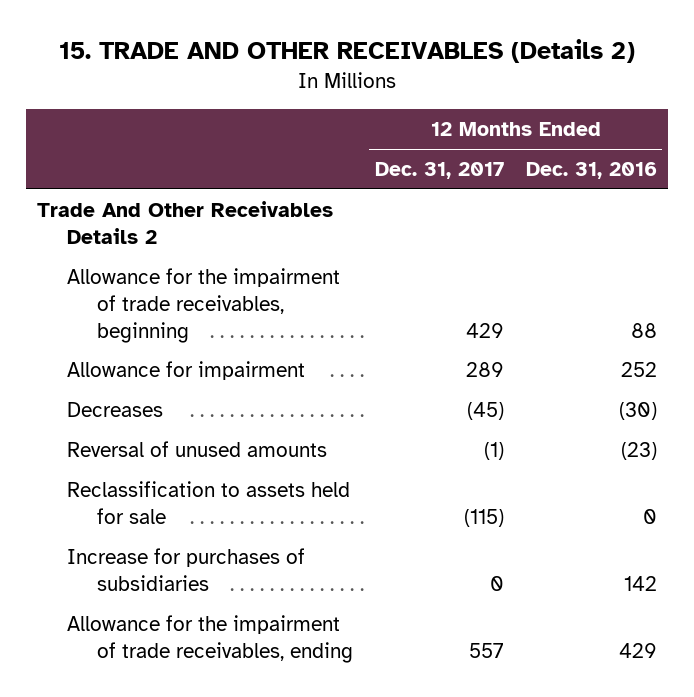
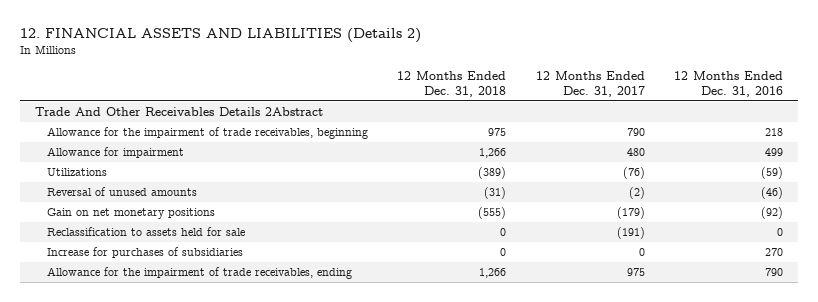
- 15. TRADE AND OTHER RECEIVABLES (Details 2)
+ 12. FINANCIAL ASSETS AND LIABILITIES (Details 2)
- | 12 Months Ended Dec. 31, 2017 | 12 Months Ended Dec. 31, 2016
+ | 12 Months Ended Dec. 31, 2018 | 12 Months Ended Dec. 31, 2017 | 12 Months Ended Dec. 31, 2016
- Trade And Other Receivables Details 2
- Allowance for the impairment of trade receivables, beginning | 429 | 88
- Allowance for impairment | 289 | 252
- Decreases | (45) | (30)
- Reversal of unused amounts | (1) | (23)
- Reclassification to assets held for sale | (115) | 0
- Increase for purchases of subsidiaries | 0 | 142
- Allowance for the impairment of trade receivables, ending | 557 | 429
+ Trade And Other Receivables Details 2Abstract
+ Allowance for the impairment of trade receivables, beginning | 975 | 790 | 218
+ Allowance for impairment | 1,266 | 480 | 499
+ Utilizations | (389) | (76) | (59)
+ Reversal of unused amounts | (31) | (2) | (46)
+ Gain on net monetary positions | (555) | (179) | (92)
+ Reclassification to assets held for sale | 0 | (191) | 0
+ Increase for purchases of subsidiaries | 0 | 0 | 270
+ Allowance for the impairment of trade receivables, ending | 1,266 | 975 | 790

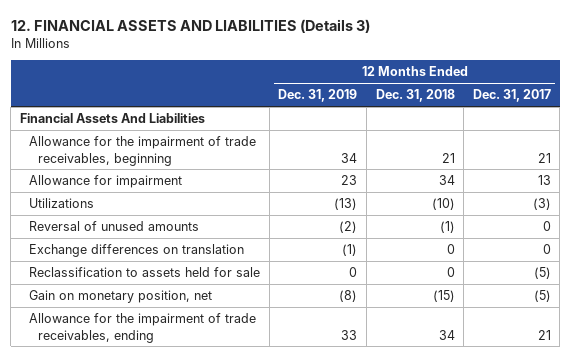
- 12. FINANCIAL ASSETS AND LIABILITIES (Details 2)
+ 12. FINANCIAL ASSETS AND LIABILITIES (Details 3)
- | 12 Months Ended Dec. 31, 2018 | 12 Months Ended Dec. 31, 2017 | 12 Months Ended Dec. 31, 2016
+ | 12 Months Ended Dec. 31, 2019 | 12 Months Ended Dec. 31, 2018 | 12 Months Ended Dec. 31, 2017
- Trade And Other Receivables Details 2Abstract
- Allowance for the impairment of trade receivables, beginning | 975 | 790 | 218
- Allowance for impairment | 1,266 | 480 | 499
- Utilizations | (389) | (76) | (59)
- Reversal of unused amounts | (31) | (2) | (46)
- Gain on net monetary positions | (555) | (179) | (92)
- Reclassification to assets held for sale | 0 | (191) | 0
- Increase for purchases of subsidiaries | 0 | 0 | 270
- Allowance for the impairment of trade receivables, ending | 1,266 | 975 | 790
+ Financial Assets And Liabilities
+ Allowance for the impairment of trade receivables, beginning | 34 | 21 | 21
+ Allowance for impairment | 23 | 34 | 13
+ Utilizations | (13) | (10) | (3)
+ Reversal of unused amounts | (2) | (1) | 0
+ Exchange differences on translation | (1) | 0 | 0
+ Reclassification to assets held for sale | 0 | 0 | (5)
+ Gain on monetary position, net | (8) | (15) | (5)
+ Allowance for the impairment of trade receivables, ending | 33 | 34 | 21

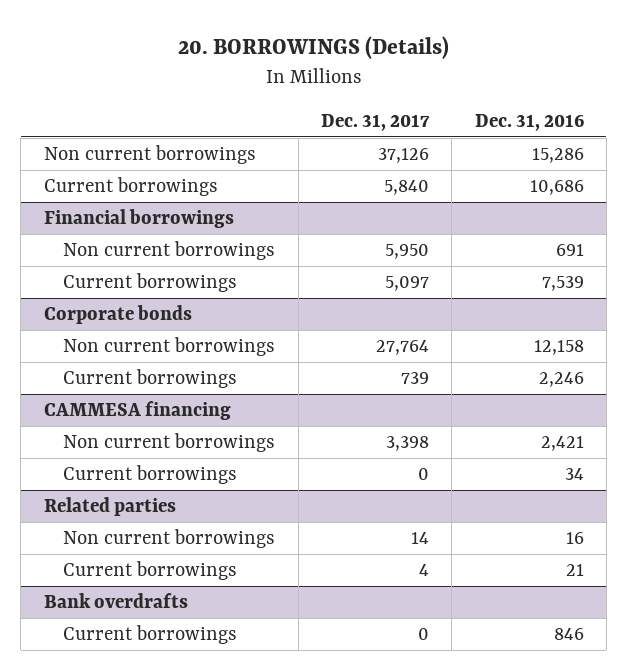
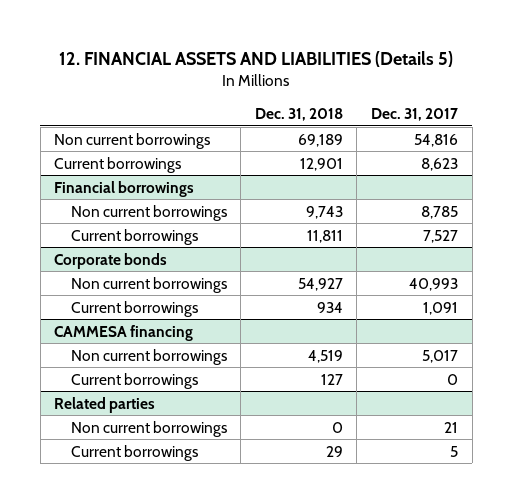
- 20. BORROWINGS (Details)
+ 12. FINANCIAL ASSETS AND LIABILITIES (Details 5)
- | Dec. 31, 2017 | Dec. 31, 2016
+ | Dec. 31, 2018 | Dec. 31, 2017
- Non current borrowings | 37,126 | 15,286
- Current borrowings | 5,840 | 10,686
+ Non current borrowings | 69,189 | 54,816
+ Current borrowings | 12,901 | 8,623
@ Financial borrowings
- Non current borrowings | 5,950 | 691
- Current borrowings | 5,097 | 7,539
+ Non current borrowings | 9,743 | 8,785
+ Current borrowings | 11,811 | 7,527
@ Corporate bonds
- Non current borrowings | 27,764 | 12,158
- Current borrowings | 739 | 2,246
+ Non current borrowings | 54,927 | 40,993
+ Current borrowings | 934 | 1,091
@ CAMMESA financing
- Non current borrowings | 3,398 | 2,421
+ Non current borrowings | 4,519 | 5,017
@ Related parties
- Non current borrowings | 14 | 16
- Current borrowings | 4 | 21
- Bank overdrafts
- Current borrowings | 0 | 846
@ Related parties
+ Non current borrowings | 0 | 21
+ Current borrowings | 29 | 5

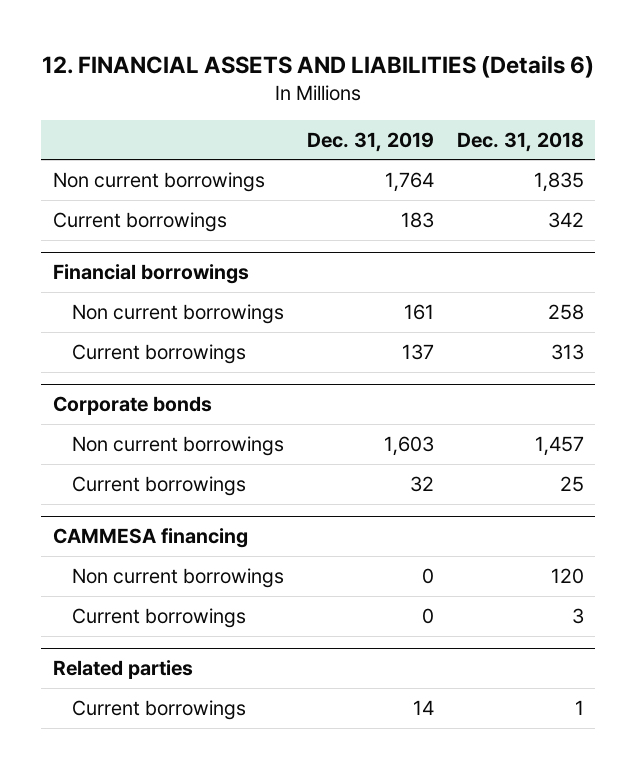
- 12. FINANCIAL ASSETS AND LIABILITIES (Details 5)
+ 12. FINANCIAL ASSETS AND LIABILITIES (Details 6)
- | Dec. 31, 2018 | Dec. 31, 2017
+ | Dec. 31, 2019 | Dec. 31, 2018
- Non current borrowings | 69,189 | 54,816
- Current borrowings | 12,901 | 8,623
+ Non current borrowings | 1,764 | 1,835
+ Current borrowings | 183 | 342
@ Financial borrowings
- Non current borrowings | 9,743 | 8,785
- Current borrowings | 11,811 | 7,527
+ Non current borrowings | 161 | 258
+ Current borrowings | 137 | 313
@ Corporate bonds
- Non current borrowings | 54,927 | 40,993
- Current borrowings | 934 | 1,091
+ Non current borrowings | 1,603 | 1,457
+ Current borrowings | 32 | 25
@ CAMMESA financing
- Non current borrowings | 4,519 | 5,017
- Current borrowings | 127 | 0
+ Non current borrowings | 0 | 120
+ Current borrowings | 0 | 3
@ Related parties
- Non current borrowings | 0 | 21
- Current borrowings | 29 | 5
+ Current borrowings | 14 | 1

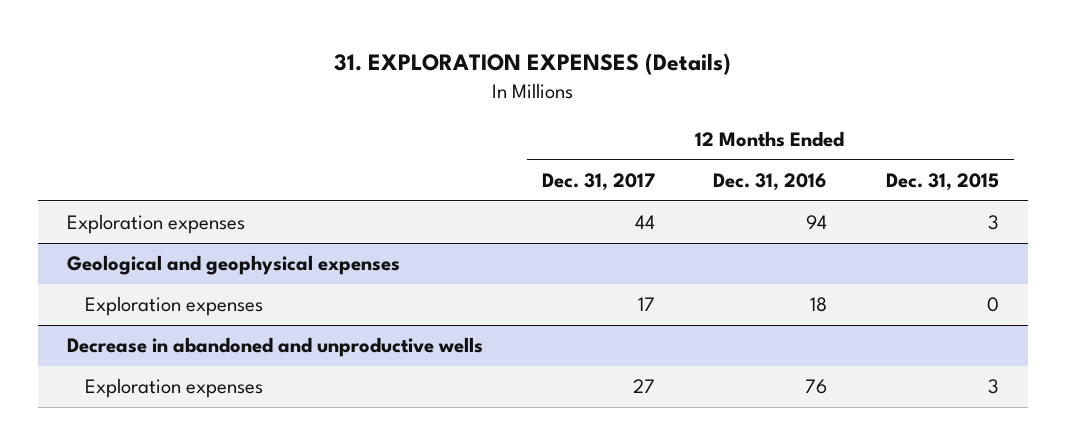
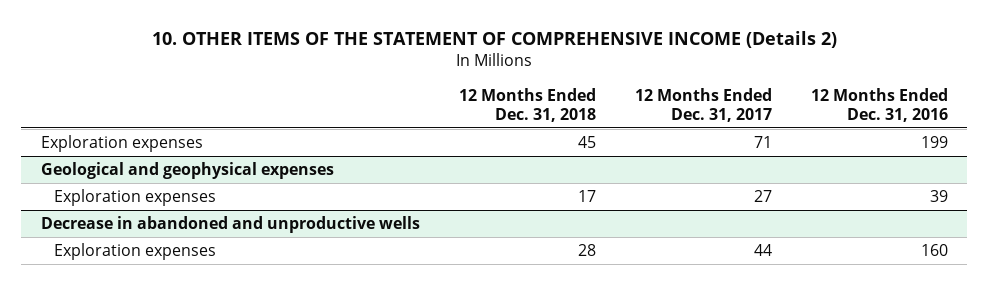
- 31. EXPLORATION EXPENSES (Details)
+ 10. OTHER ITEMS OF THE STATEMENT OF COMPREHENSIVE INCOME (Details 2)
- | 12 Months Ended Dec. 31, 2017 | 12 Months Ended Dec. 31, 2016 | 12 Months Ended Dec. 31, 2015
+ | 12 Months Ended Dec. 31, 2018 | 12 Months Ended Dec. 31, 2017 | 12 Months Ended Dec. 31, 2016
- Exploration expenses | 44 | 94 | 3
+ Exploration expenses | 45 | 71 | 199
@ Geological and geophysical expenses
- Exploration expenses | 17 | 18 | 0
+ Exploration expenses | 17 | 27 | 39
@ Decrease in abandoned and unproductive wells
- Exploration expenses | 27 | 76 | 3
+ Exploration expenses | 28 | 44 | 160

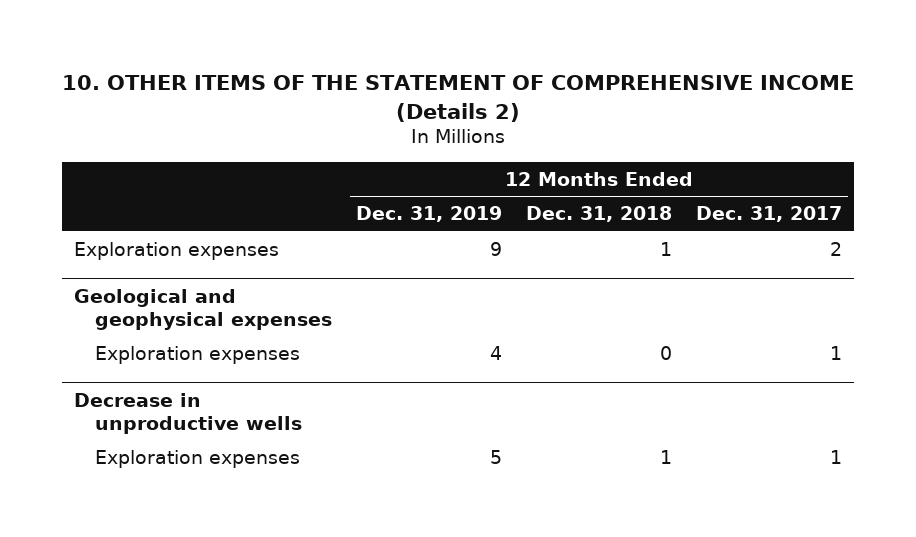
- | 12 Months Ended Dec. 31, 2018 | 12 Months Ended Dec. 31, 2017 | 12 Months Ended Dec. 31, 2016
+ | 12 Months Ended Dec. 31, 2019 | 12 Months Ended Dec. 31, 2018 | 12 Months Ended Dec. 31, 2017
- Exploration expenses | 45 | 71 | 199
+ Exploration expenses | 9 | 1 | 2
@ Geological and geophysical expenses
- Exploration expenses | 17 | 27 | 39
- Decrease in abandoned and unproductive wells
- Exploration expenses | 28 | 44 | 160
@ Geological and geophysical expenses
+ Exploration expenses | 4 | 0 | 1
+ Decrease in unproductive wells
+ Exploration expenses | 5 | 1 | 1

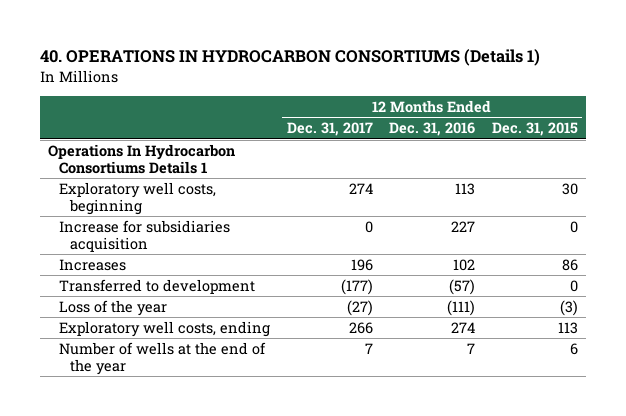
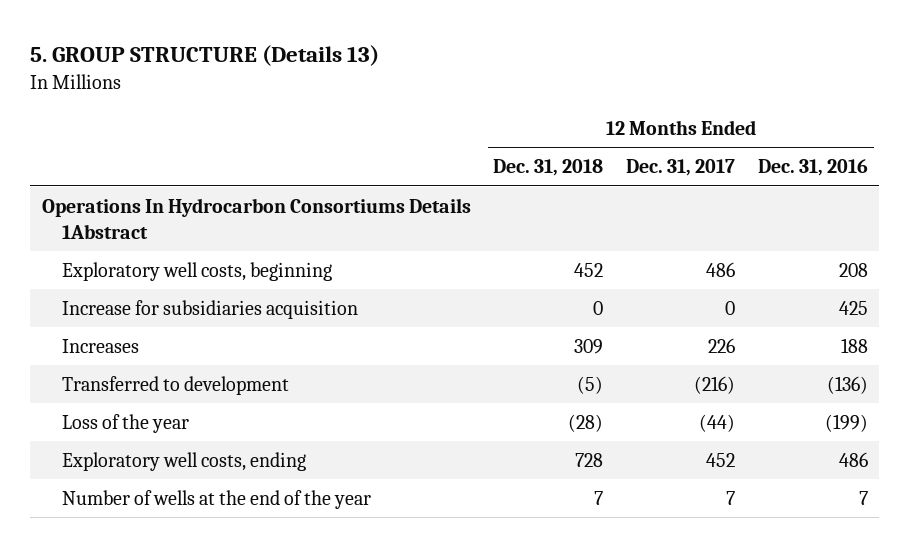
- 40. OPERATIONS IN HYDROCARBON CONSORTIUMS (Details 1)
+ 5. GROUP STRUCTURE (Details 13)
- | 12 Months Ended Dec. 31, 2017 | 12 Months Ended Dec. 31, 2016 | 12 Months Ended Dec. 31, 2015
+ | 12 Months Ended Dec. 31, 2018 | 12 Months Ended Dec. 31, 2017 | 12 Months Ended Dec. 31, 2016
- Operations In Hydrocarbon Consortiums Details 1
- Exploratory well costs, beginning | 274 | 113 | 30
- Increase for subsidiaries acquisition | 0 | 227 | 0
- Increases | 196 | 102 | 86
- Transferred to development | (177) | (57) | 0
- Loss of the year | (27) | (111) | (3)
- Exploratory well costs, ending | 266 | 274 | 113
+ Operations In Hydrocarbon Consortiums Details 1Abstract
+ Exploratory well costs, beginning | 452 | 486 | 208
+ Increase for subsidiaries acquisition | 0 | 0 | 425
+ Increases | 309 | 226 | 188
+ Transferred to development | (5) | (216) | (136)
+ Loss of the year | (28) | (44) | (199)
+ Exploratory well costs, ending | 728 | 452 | 486

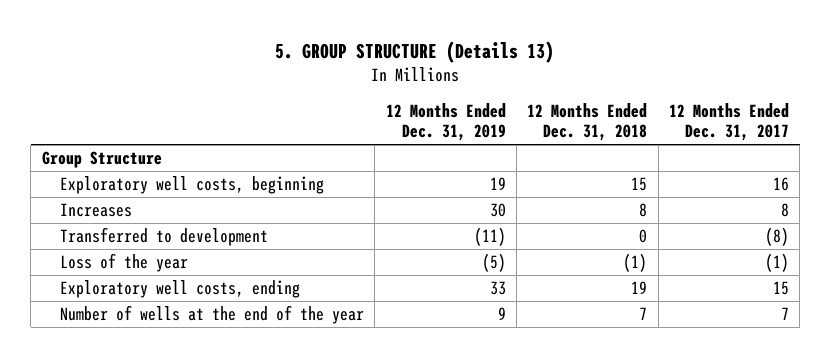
- | 12 Months Ended Dec. 31, 2018 | 12 Months Ended Dec. 31, 2017 | 12 Months Ended Dec. 31, 2016
+ | 12 Months Ended Dec. 31, 2019 | 12 Months Ended Dec. 31, 2018 | 12 Months Ended Dec. 31, 2017
- Operations In Hydrocarbon Consortiums Details 1Abstract
- Exploratory well costs, beginning | 452 | 486 | 208
- Increase for subsidiaries acquisition | 0 | 0 | 425
- Increases | 309 | 226 | 188
- Transferred to development | (5) | (216) | (136)
- Loss of the year | (28) | (44) | (199)
- Exploratory well costs, ending | 728 | 452 | 486
+ Group Structure
+ Exploratory well costs, beginning | 19 | 15 | 16
+ Increases | 30 | 8 | 8
+ Transferred to development | (11) | 0 | (8)
+ Loss of the year | (5) | (1) | (1)
+ Exploratory well costs, ending | 33 | 19 | 15

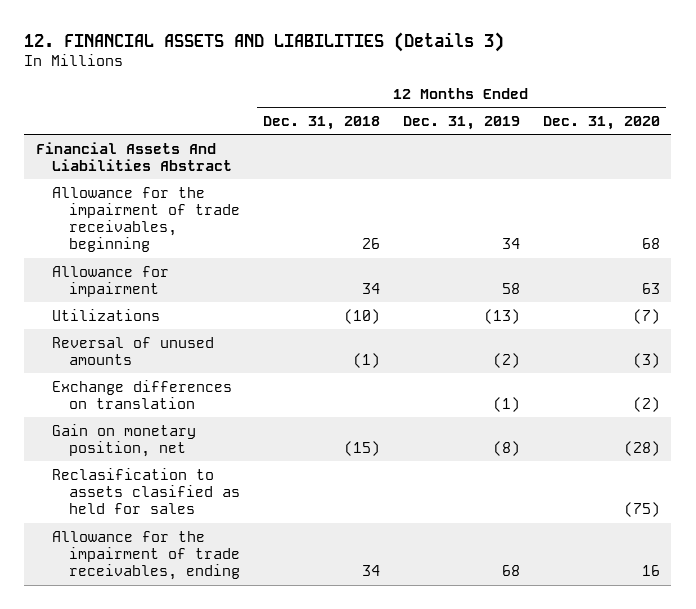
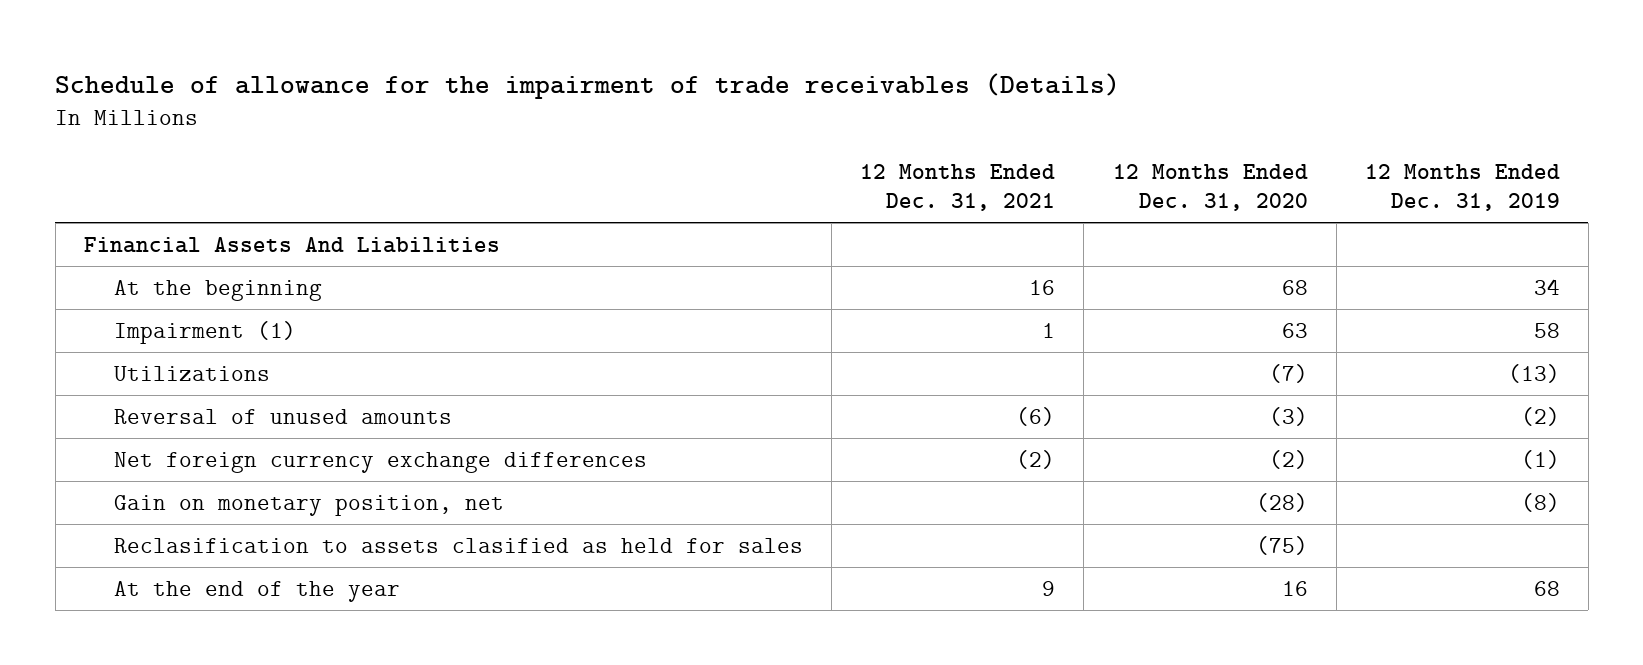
- 12. FINANCIAL ASSETS AND LIABILITIES (Details 3)
+ Schedule of allowance for the impairment of trade receivables (Details)
- | 12 Months Ended Dec. 31, 2018 | 12 Months Ended Dec. 31, 2019 | 12 Months Ended Dec. 31, 2020
+ | 12 Months Ended Dec. 31, 2021 | 12 Months Ended Dec. 31, 2020 | 12 Months Ended Dec. 31, 2019
- Financial Assets And Liabilities Abstract
- Allowance for the impairment of trade receivables, beginning | 26 | 34 | 68
- Allowance for impairment | 34 | 58 | 63
+ Financial Assets And Liabilities
+ At the beginning | 16 | 68 | 34
+ Impairment (1) | 1 | 63 | 58
- Exchange differences on translation | | (1) | (2)
+ Net foreign currency exchange differences | (2) | (2) | (1)
- Allowance for the impairment of trade receivables, ending | 34 | 68 | 16
+ At the end of the year | 9 | 16 | 68

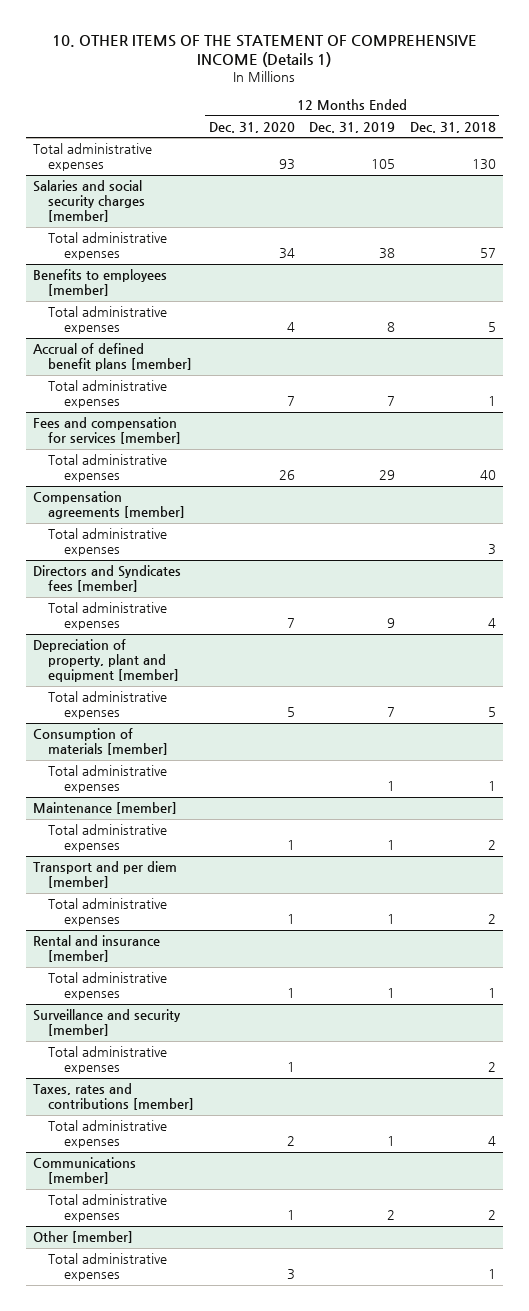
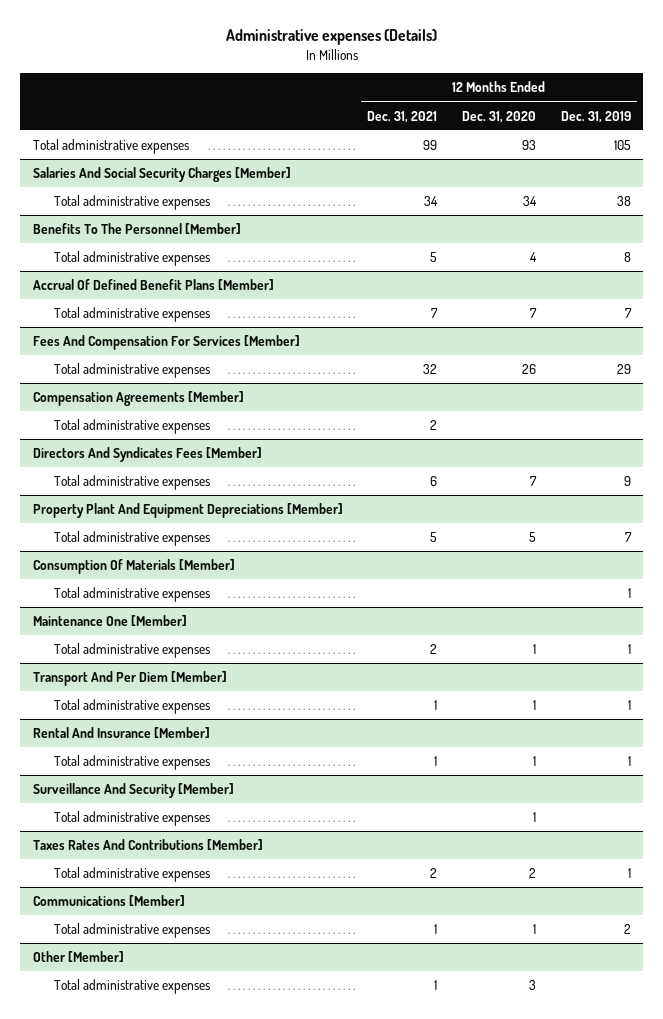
- 10. OTHER ITEMS OF THE STATEMENT OF COMPREHENSIVE INCOME (Details 1)
+ Administrative expenses (Details)
- | 12 Months Ended Dec. 31, 2020 | 12 Months Ended Dec. 31, 2019 | 12 Months Ended Dec. 31, 2018
+ | 12 Months Ended Dec. 31, 2021 | 12 Months Ended Dec. 31, 2020 | 12 Months Ended Dec. 31, 2019
- Salaries and social security charges [member]
+ Salaries And Social Security Charges [Member]
- Benefits to employees [member]
+ Benefits To The Personnel [Member]
- Accrual of defined benefit plans [member]
+ Accrual Of Defined Benefit Plans [Member]
- Fees and compensation for services [member]
+ Fees And Compensation For Services [Member]
- Compensation agreements [member]
+ Compensation Agreements [Member]
- Directors and Syndicates fees [member]
+ Directors And Syndicates Fees [Member]
- Depreciation of property, plant and equipment [member]
+ Property Plant And Equipment Depreciations [Member]
- Consumption of materials [member]
+ Consumption Of Materials [Member]
- Maintenance [member]
+ Maintenance One [Member]
- Transport and per diem [member]
+ Transport And Per Diem [Member]
- Rental and insurance [member]
+ Rental And Insurance [Member]
- Surveillance and security [member]
+ Surveillance And Security [Member]
- Taxes, rates and contributions [member]
+ Taxes Rates And Contributions [Member]
- Communications [member]
+ Communications [Member]
- Other [member]
+ Other [Member]

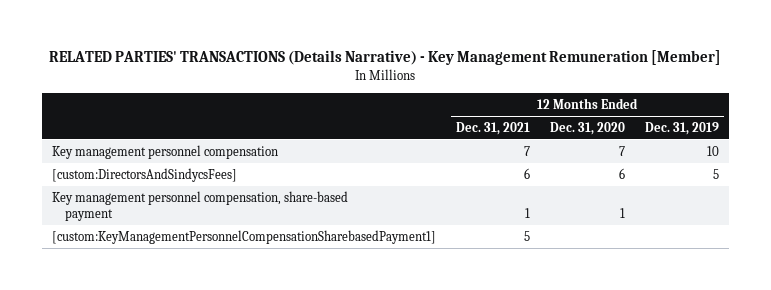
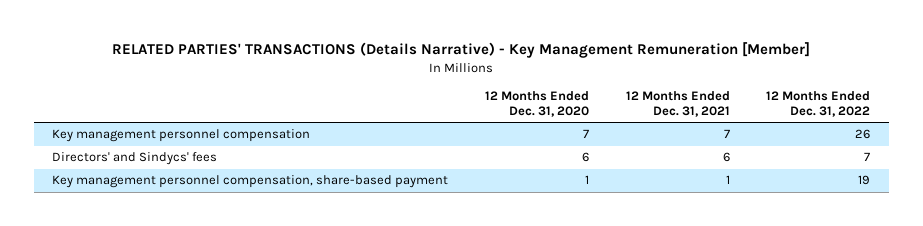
- | 12 Months Ended Dec. 31, 2021 | 12 Months Ended Dec. 31, 2020 | 12 Months Ended Dec. 31, 2019
+ | 12 Months Ended Dec. 31, 2020 | 12 Months Ended Dec. 31, 2021 | 12 Months Ended Dec. 31, 2022
- [custom:DirectorsAndSindycsFees] | 6 | 6 | 5
+ Directors' and Sindycs' fees | 6 | 6 | 7
- [custom:KeyManagementPersonnelCompensationSharebasedPayment1] | 5 | |

